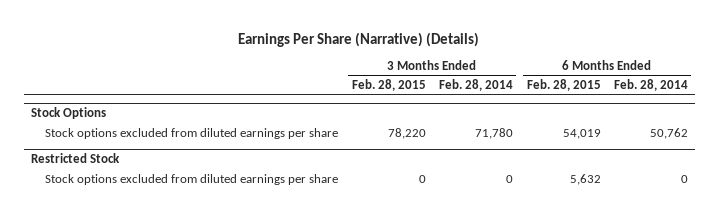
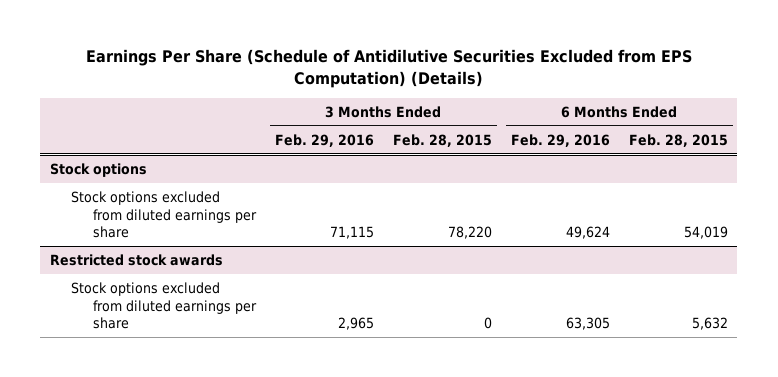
- Earnings Per Share (Narrative) (Details)
+ Earnings Per Share (Schedule of Antidilutive Securities Excluded from EPS Computation) (Details)
- | 3 Months Ended Feb. 28, 2015 | 3 Months Ended Feb. 28, 2014 | 6 Months Ended Feb. 28, 2015 | 6 Months Ended Feb. 28, 2014
+ | 3 Months Ended Feb. 29, 2016 | 3 Months Ended Feb. 28, 2015 | 6 Months Ended Feb. 29, 2016 | 6 Months Ended Feb. 28, 2015
- Stock Options
+ Stock options
- Restricted Stock
+ Restricted stock awards

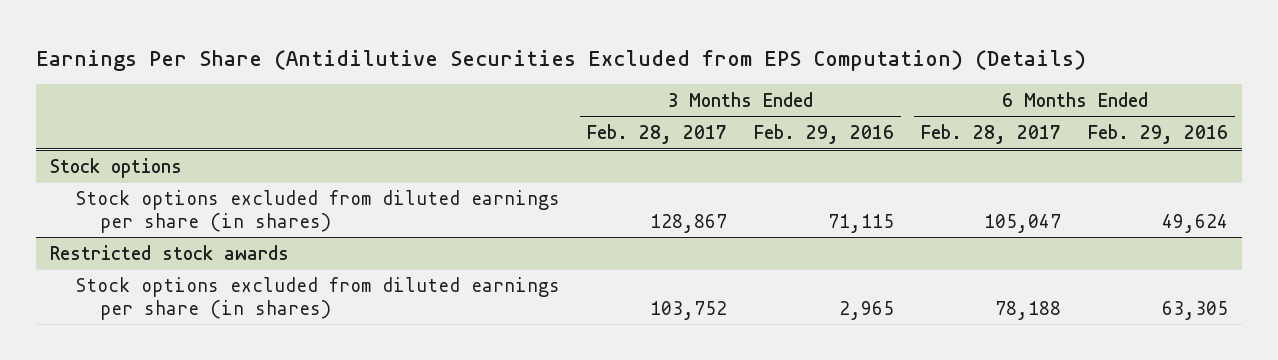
- Earnings Per Share (Schedule of Antidilutive Securities Excluded from EPS Computation) (Details)
+ Earnings Per Share (Antidilutive Securities Excluded from EPS Computation) (Details)
- | 3 Months Ended Feb. 29, 2016 | 3 Months Ended Feb. 28, 2015 | 6 Months Ended Feb. 29, 2016 | 6 Months Ended Feb. 28, 2015
+ | 3 Months Ended Feb. 28, 2017 | 3 Months Ended Feb. 29, 2016 | 6 Months Ended Feb. 28, 2017 | 6 Months Ended Feb. 29, 2016
@ Stock options
- Stock options excluded from diluted earnings per share | 71,115 | 78,220 | 49,624 | 54,019
+ Stock options excluded from diluted earnings per share (in shares) | 128,867 | 71,115 | 105,047 | 49,624
@ Restricted stock awards
- Stock options excluded from diluted earnings per share | 2,965 | 0 | 63,305 | 5,632
+ Stock options excluded from diluted earnings per share (in shares) | 103,752 | 2,965 | 78,188 | 63,305

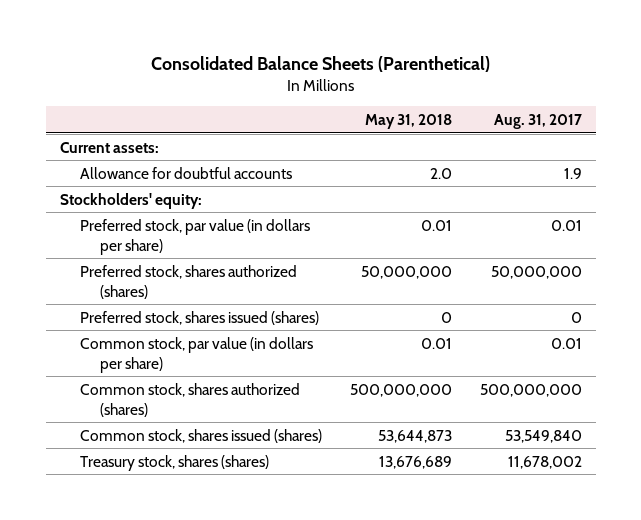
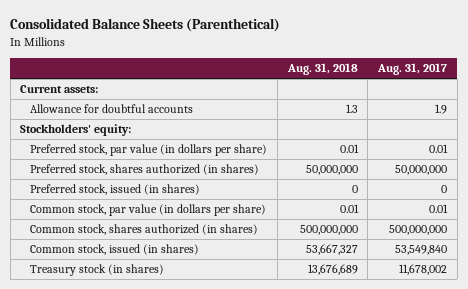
- | May 31, 2018 | Aug. 31, 2017
+ | Aug. 31, 2018 | Aug. 31, 2017
- Preferred stock, shares authorized (shares) | 50,000,000 | 50,000,000
- Preferred stock, shares issued (shares) | 0 | 0
+ Preferred stock, shares authorized (in shares) | 50,000,000 | 50,000,000
+ Preferred stock, issued (in shares) | 0 | 0
- Common stock, shares authorized (shares) | 500,000,000 | 500,000,000
- Common stock, shares issued (shares) | 53,644,873 | 53,549,840
- Treasury stock, shares (shares) | 13,676,689 | 11,678,002
+ Common stock, shares authorized (in shares) | 500,000,000 | 500,000,000
+ Common stock, issued (in shares) | 53,667,327 | 53,549,840
+ Treasury stock (in shares) | 13,676,689 | 11,678,002

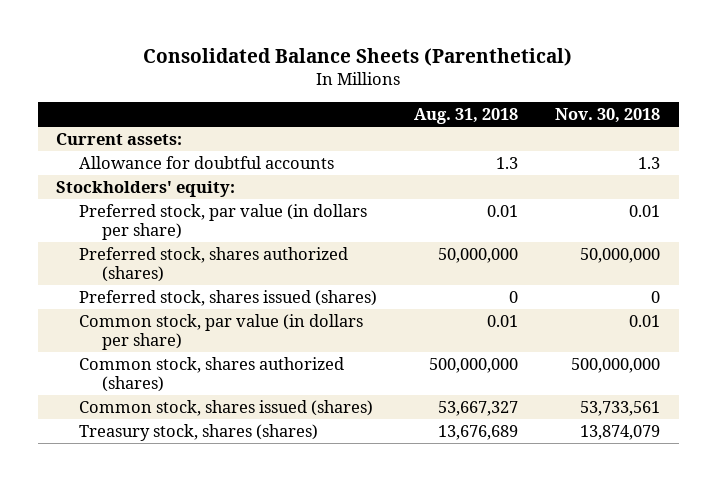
- | Aug. 31, 2018 | Aug. 31, 2017
+ | Aug. 31, 2018 | Nov. 30, 2018
- Preferred stock, shares authorized (in shares) | 50,000,000 | 50,000,000
- Preferred stock, issued (in shares) | 0 | 0
+ Preferred stock, shares authorized (shares) | 50,000,000 | 50,000,000
+ Preferred stock, shares issued (shares) | 0 | 0
- Common stock, shares authorized (in shares) | 500,000,000 | 500,000,000
- Common stock, issued (in shares) | 53,667,327 | 53,549,840
- Treasury stock (in shares) | 13,676,689 | 11,678,002
+ Common stock, shares authorized (shares) | 500,000,000 | 500,000,000
+ Common stock, shares issued (shares) | 53,667,327 | 53,733,561
+ Treasury stock, shares (shares) | 13,676,689 | 13,874,079

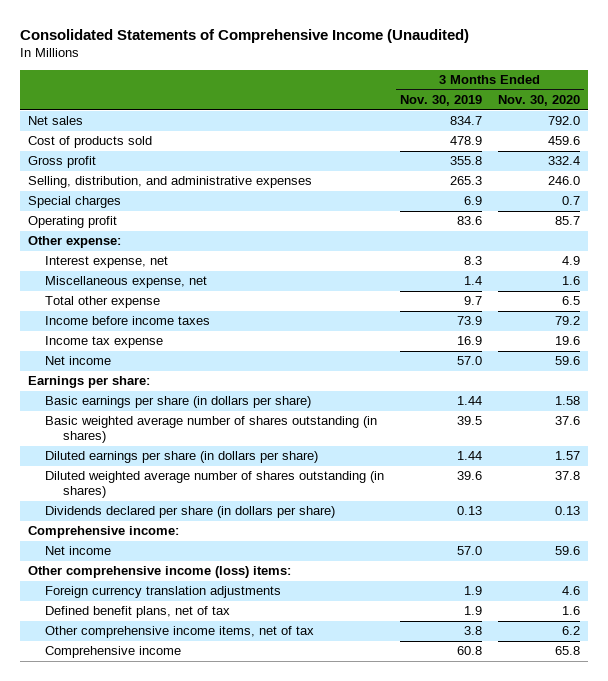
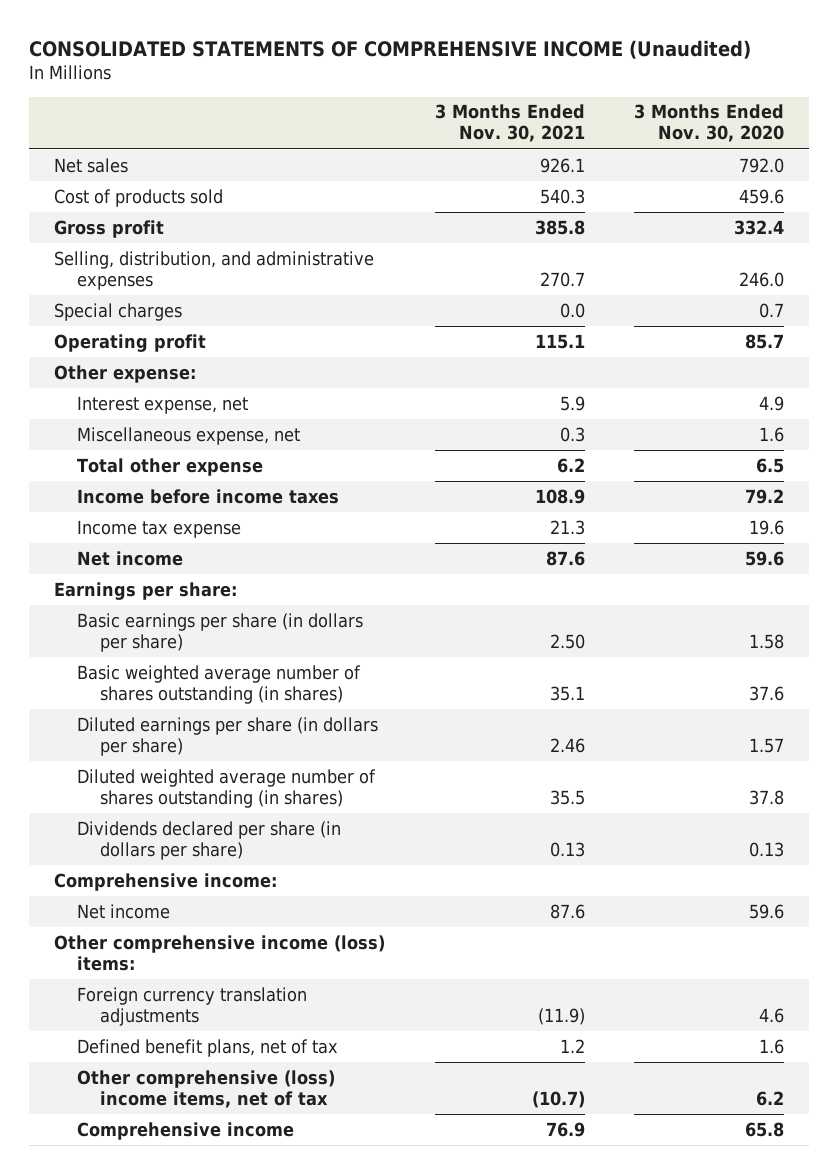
- Consolidated Statements of Comprehensive Income (Unaudited)
+ CONSOLIDATED STATEMENTS OF COMPREHENSIVE INCOME (Unaudited)
- | 3 Months Ended Nov. 30, 2019 | 3 Months Ended Nov. 30, 2020
+ | 3 Months Ended Nov. 30, 2021 | 3 Months Ended Nov. 30, 2020
- Other comprehensive income items, net of tax | 3.8 | 6.2
+ Other comprehensive (loss) income items, net of tax | (10.7) | 6.2

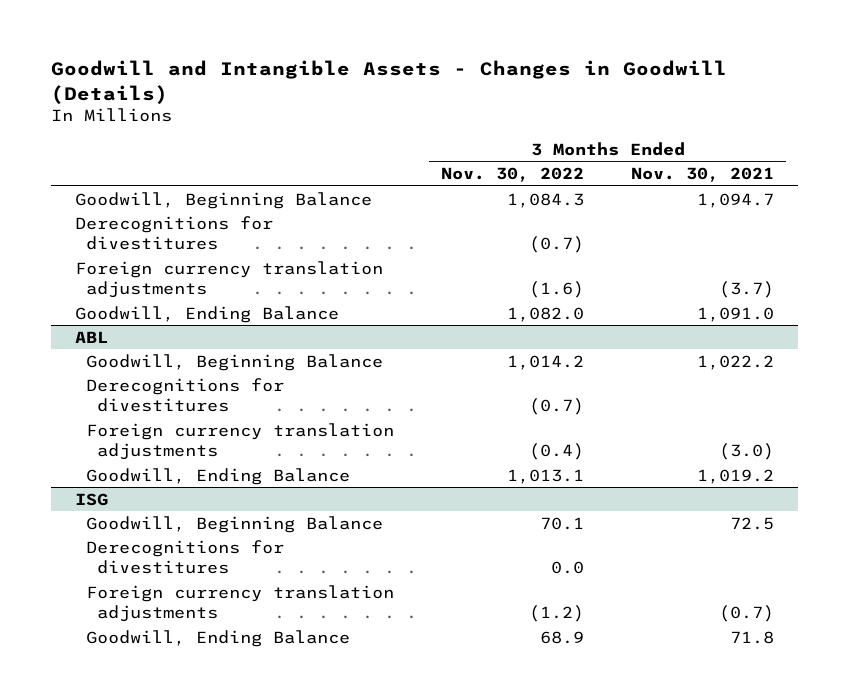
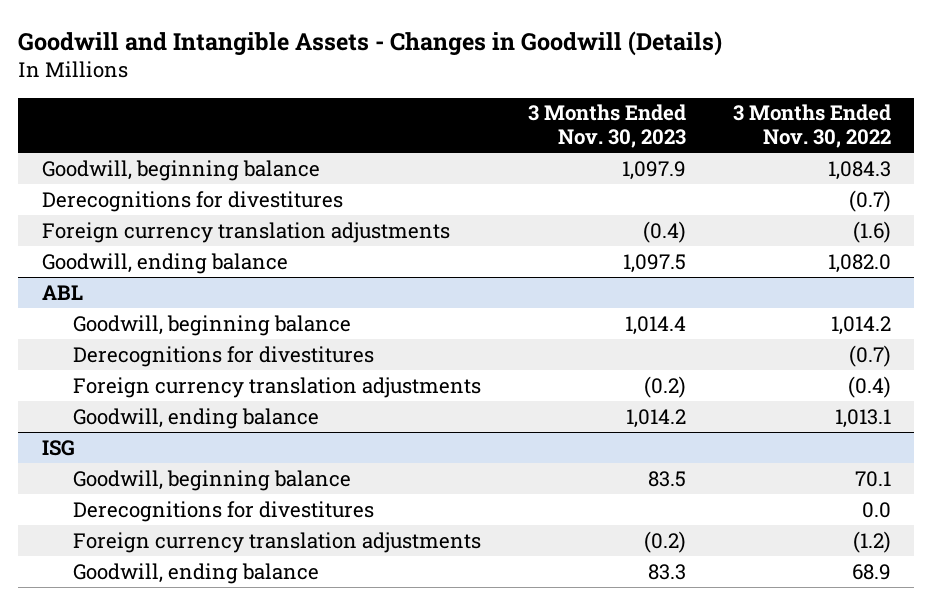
- | 3 Months Ended Nov. 30, 2022 | 3 Months Ended Nov. 30, 2021
+ | 3 Months Ended Nov. 30, 2023 | 3 Months Ended Nov. 30, 2022
- Goodwill, Beginning Balance | 1,084.3 | 1,094.7
+ Goodwill, beginning balance | 1,097.9 | 1,084.3
- Goodwill, Ending Balance | 1,082.0 | 1,091.0
+ Goodwill, ending balance | 1,097.5 | 1,082.0
@ ABL
- Goodwill, Beginning Balance | 1,014.2 | 1,022.2
+ Goodwill, beginning balance | 1,014.4 | 1,014.2
- Goodwill, Ending Balance | 1,013.1 | 1,019.2
+ Goodwill, ending balance | 1,014.2 | 1,013.1
@ ISG
- Goodwill, Beginning Balance | 70.1 | 72.5
+ Goodwill, beginning balance | 83.5 | 70.1
- Goodwill, Ending Balance | 68.9 | 71.8
+ Goodwill, ending balance | 83.3 | 68.9

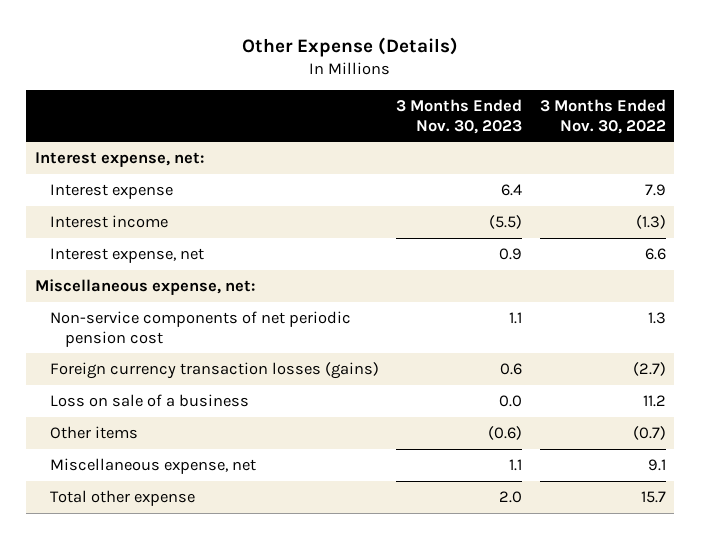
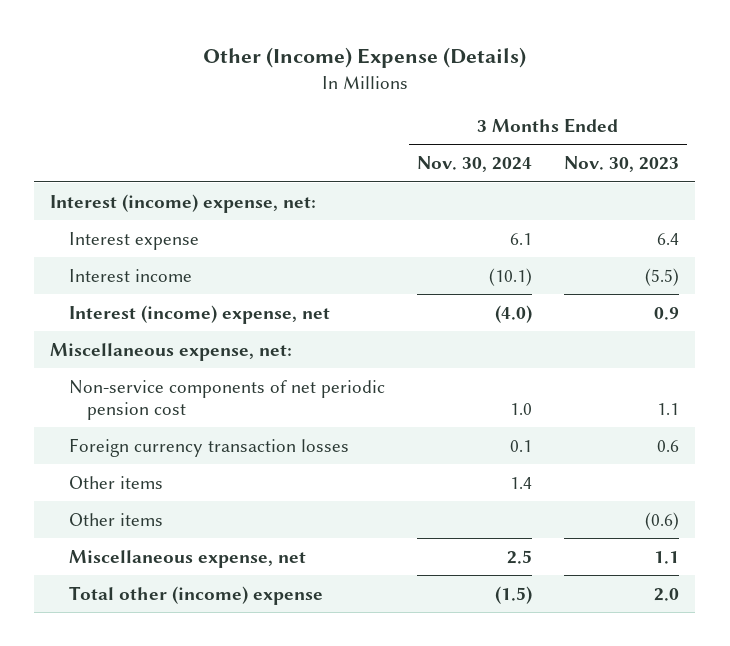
- Other Expense (Details)
+ Other (Income) Expense (Details)
- | 3 Months Ended Nov. 30, 2023 | 3 Months Ended Nov. 30, 2022
+ | 3 Months Ended Nov. 30, 2024 | 3 Months Ended Nov. 30, 2023
- Interest expense, net:
+ Interest (income) expense, net:
- Interest expense, net | 0.9 | 6.6
+ Interest (income) expense, net | (4.0) | 0.9
- Foreign currency transaction losses (gains) | 0.6 | (2.7)
- Loss on sale of a business | 0.0 | 11.2
+ Foreign currency transaction losses | 0.1 | 0.6
+ Other items | 1.4 |
- Total other expense | 2.0 | 15.7
+ Total other (income) expense | (1.5) | 2.0

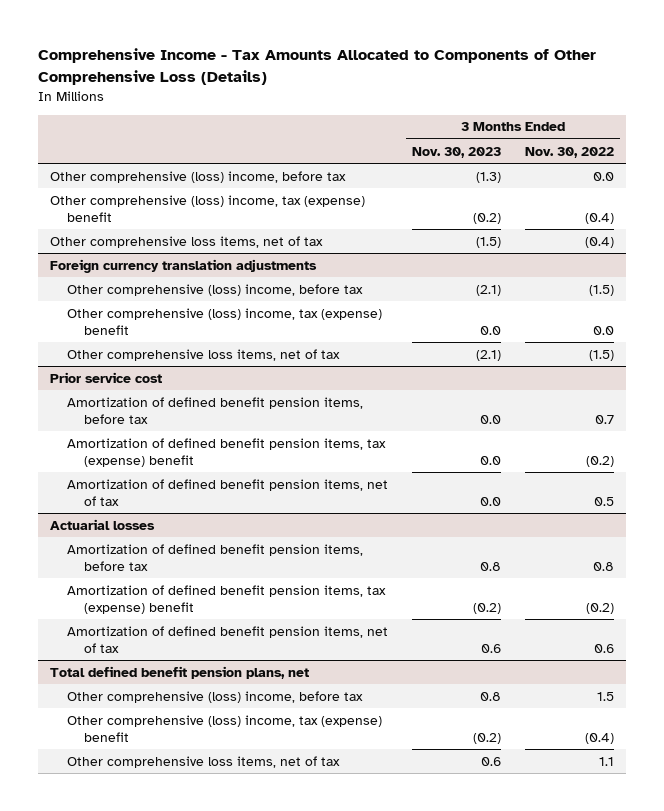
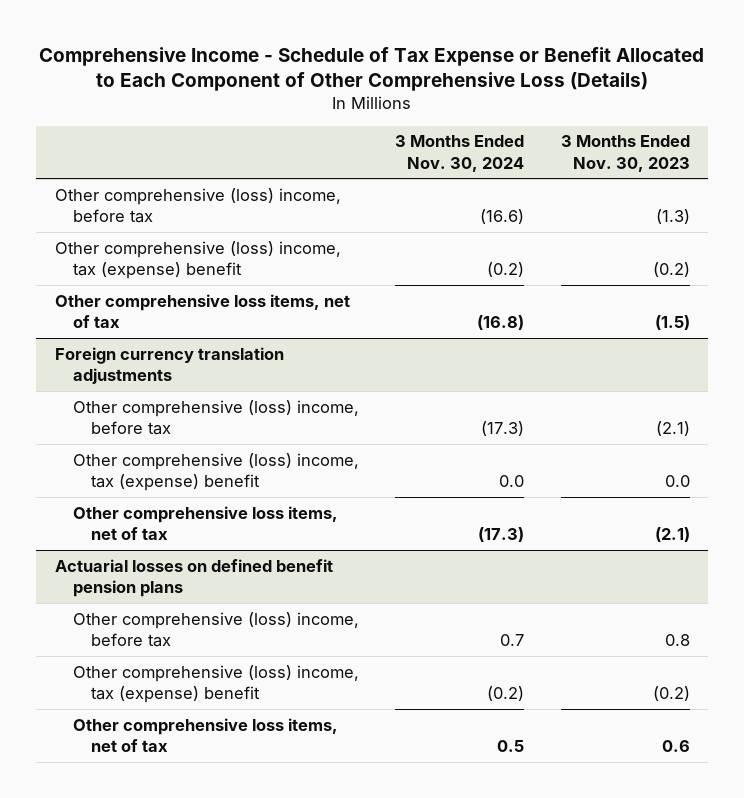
- Comprehensive Income - Tax Amounts Allocated to Components of Other Comprehensive Loss (Details)
+ Comprehensive Income - Schedule of Tax Expense or Benefit Allocated to Each Component of Other Comprehensive Loss (Details)
- | 3 Months Ended Nov. 30, 2023 | 3 Months Ended Nov. 30, 2022
+ | 3 Months Ended Nov. 30, 2024 | 3 Months Ended Nov. 30, 2023
- Prior service cost
- Amortization of defined benefit pension items, before tax | 0.0 | 0.7
- Amortization of defined benefit pension items, tax (expense) benefit | 0.0 | (0.2)
- Amortization of defined benefit pension items, net of tax | 0.0 | 0.5
- Actuarial losses
- Amortization of defined benefit pension items, before tax | 0.8 | 0.8
- Amortization of defined benefit pension items, tax (expense) benefit | (0.2) | (0.2)
- Amortization of defined benefit pension items, net of tax | 0.6 | 0.6
- Total defined benefit pension plans, net
+ Actuarial losses on defined benefit pension plans

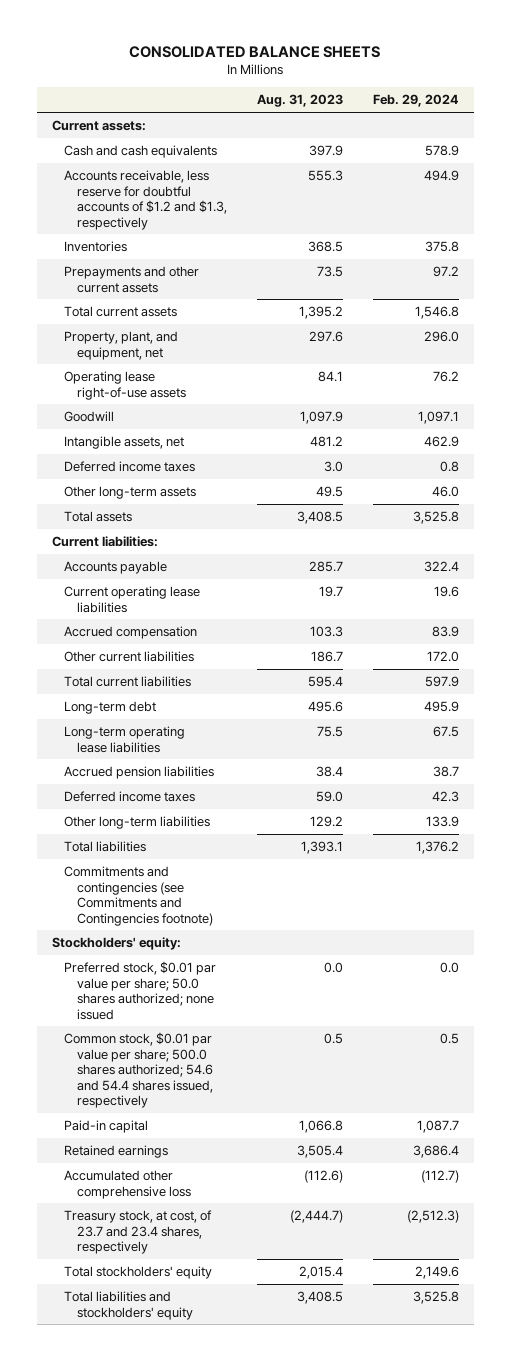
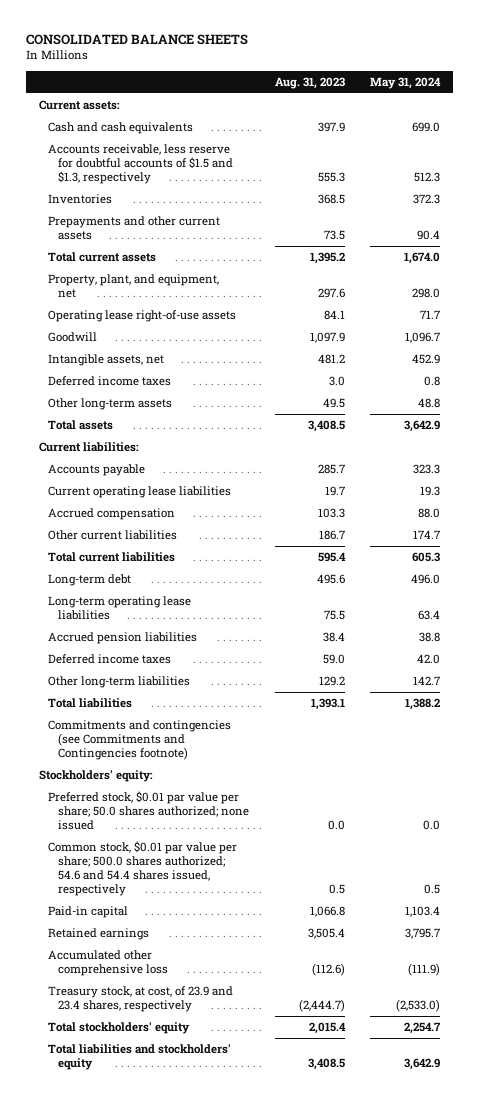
- | Aug. 31, 2023 | Feb. 29, 2024
+ | Aug. 31, 2023 | May 31, 2024
- Accounts receivable, less reserve for doubtful accounts of $1.2 and $1.3, respectively | 555.3 | 494.9
+ Accounts receivable, less reserve for doubtful accounts of $1.5 and $1.3, respectively | 555.3 | 512.3
- Treasury stock, at cost, of 23.7 and 23.4 shares, respectively | (2,444.7) | (2,512.3)
+ Treasury stock, at cost, of 23.9 and 23.4 shares, respectively | (2,444.7) | (2,533.0)

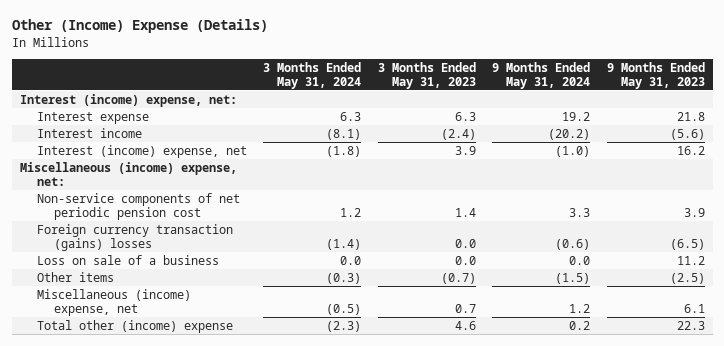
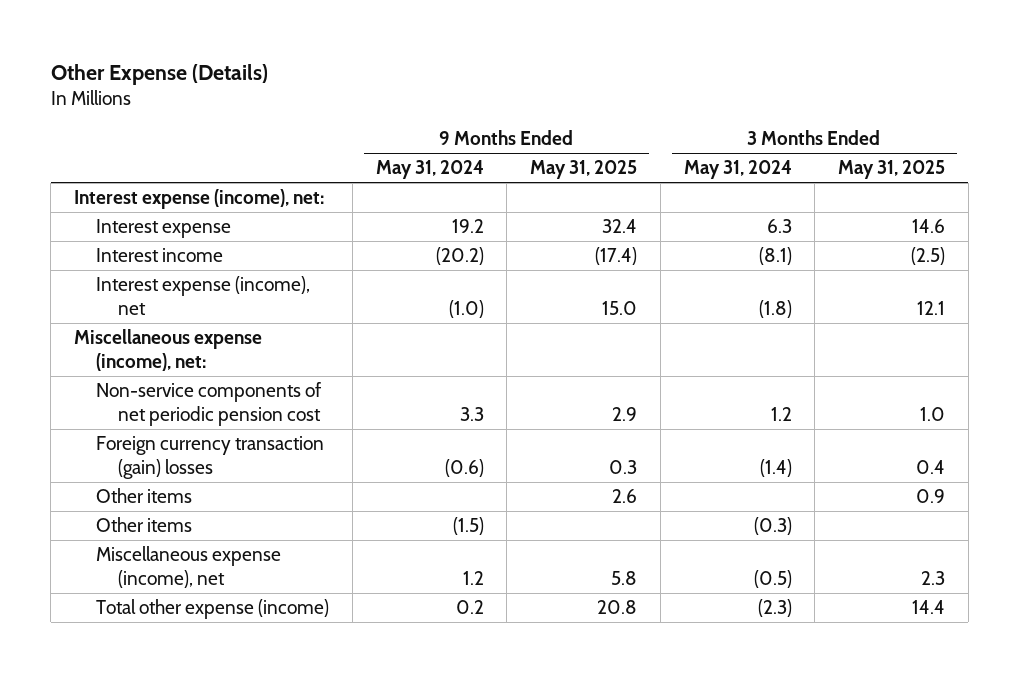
- Other (Income) Expense (Details)
+ Other Expense (Details)
- | 3 Months Ended May 31, 2024 | 3 Months Ended May 31, 2023 | 9 Months Ended May 31, 2024 | 9 Months Ended May 31, 2023
+ | 9 Months Ended May 31, 2024 | 9 Months Ended May 31, 2025 | 3 Months Ended May 31, 2024 | 3 Months Ended May 31, 2025
- Interest (income) expense, net:
+ Interest expense (income), net:
- Interest (income) expense, net | (1.8) | 3.9 | (1.0) | 16.2
- Miscellaneous (income) expense, net:
+ Interest expense (income), net | (1.0) | 15.0 | (1.8) | 12.1
+ Miscellaneous expense (income), net:
- Foreign currency transaction (gains) losses | (1.4) | 0.0 | (0.6) | (6.5)
- Loss on sale of a business | 0.0 | 0.0 | 0.0 | 11.2
+ Foreign currency transaction (gain) losses | (0.6) | 0.3 | (1.4) | 0.4
+ Other items | | 2.6 | | 0.9
- Miscellaneous (income) expense, net | (0.5) | 0.7 | 1.2 | 6.1
- Total other (income) expense | (2.3) | 4.6 | 0.2 | 22.3
+ Miscellaneous expense (income), net | 1.2 | 5.8 | (0.5) | 2.3
+ Total other expense (income) | 0.2 | 20.8 | (2.3) | 14.4

